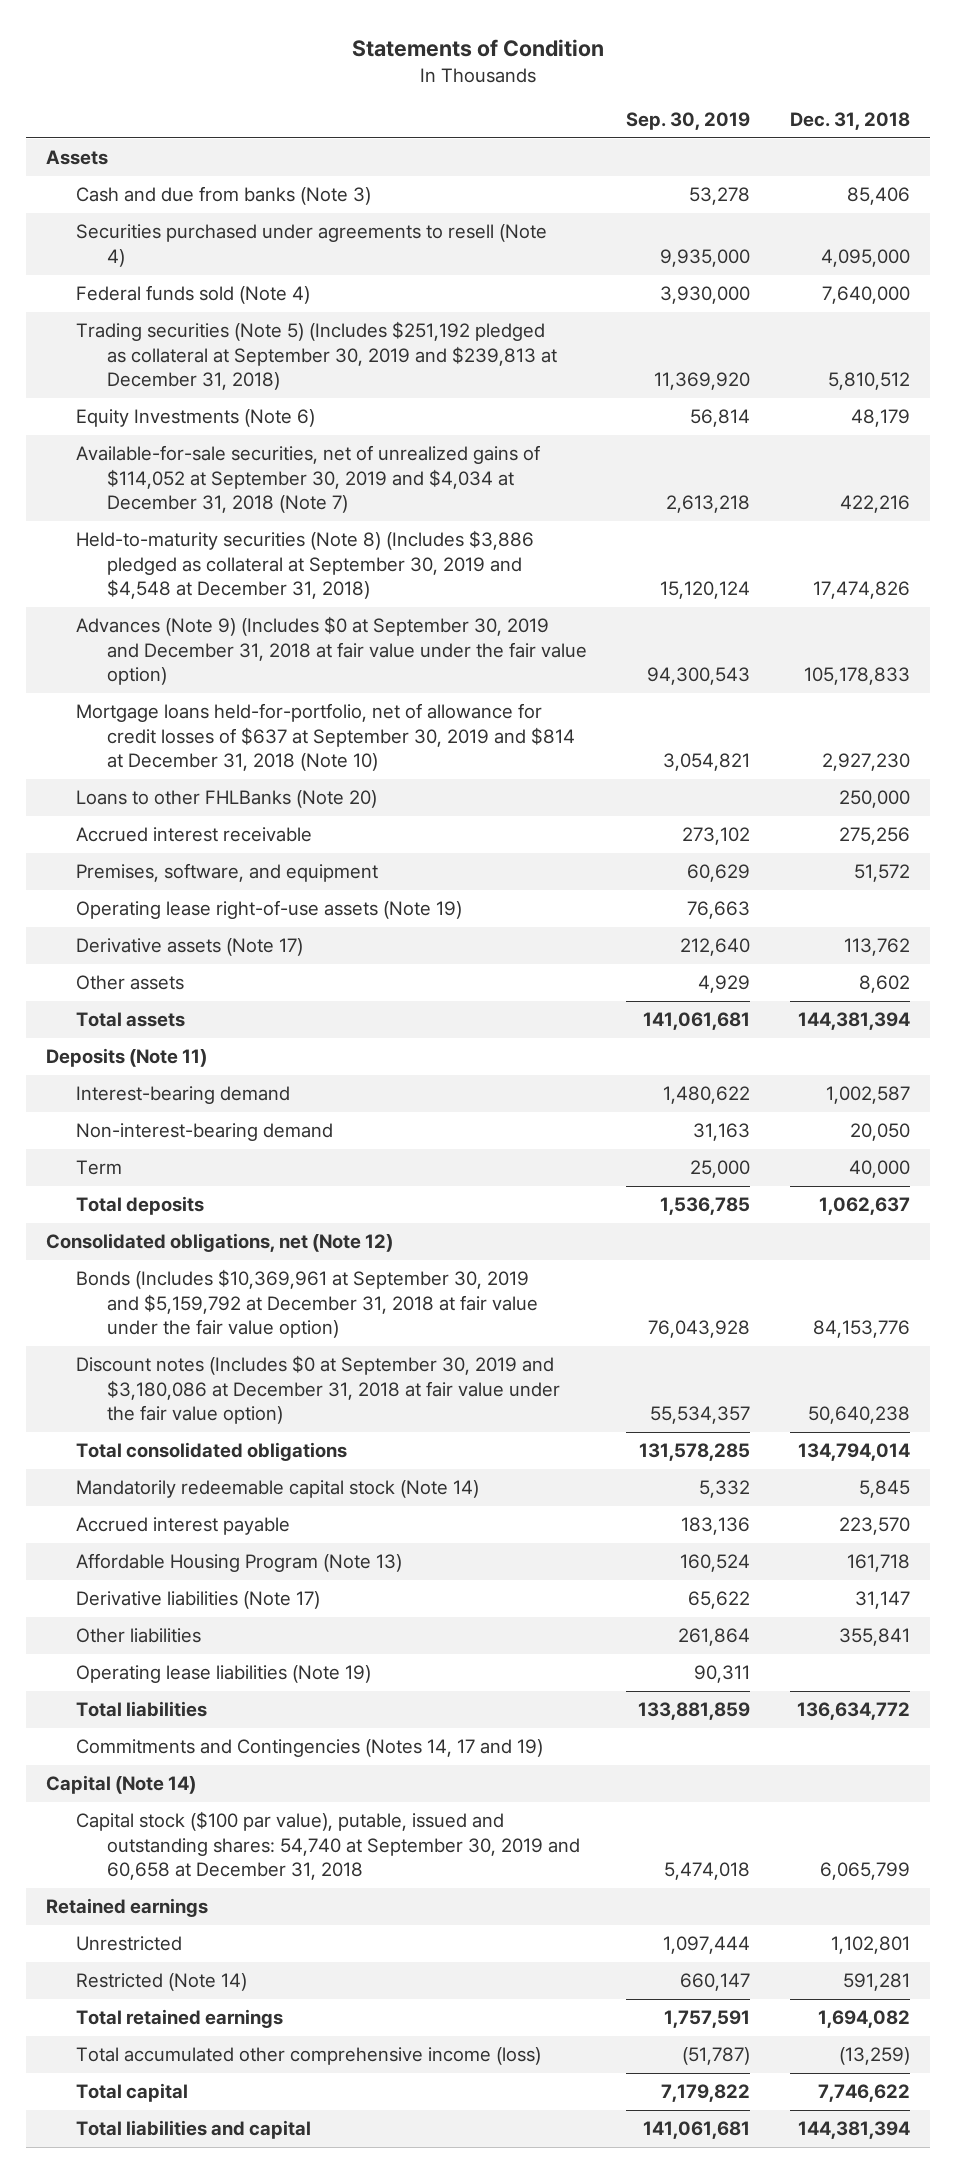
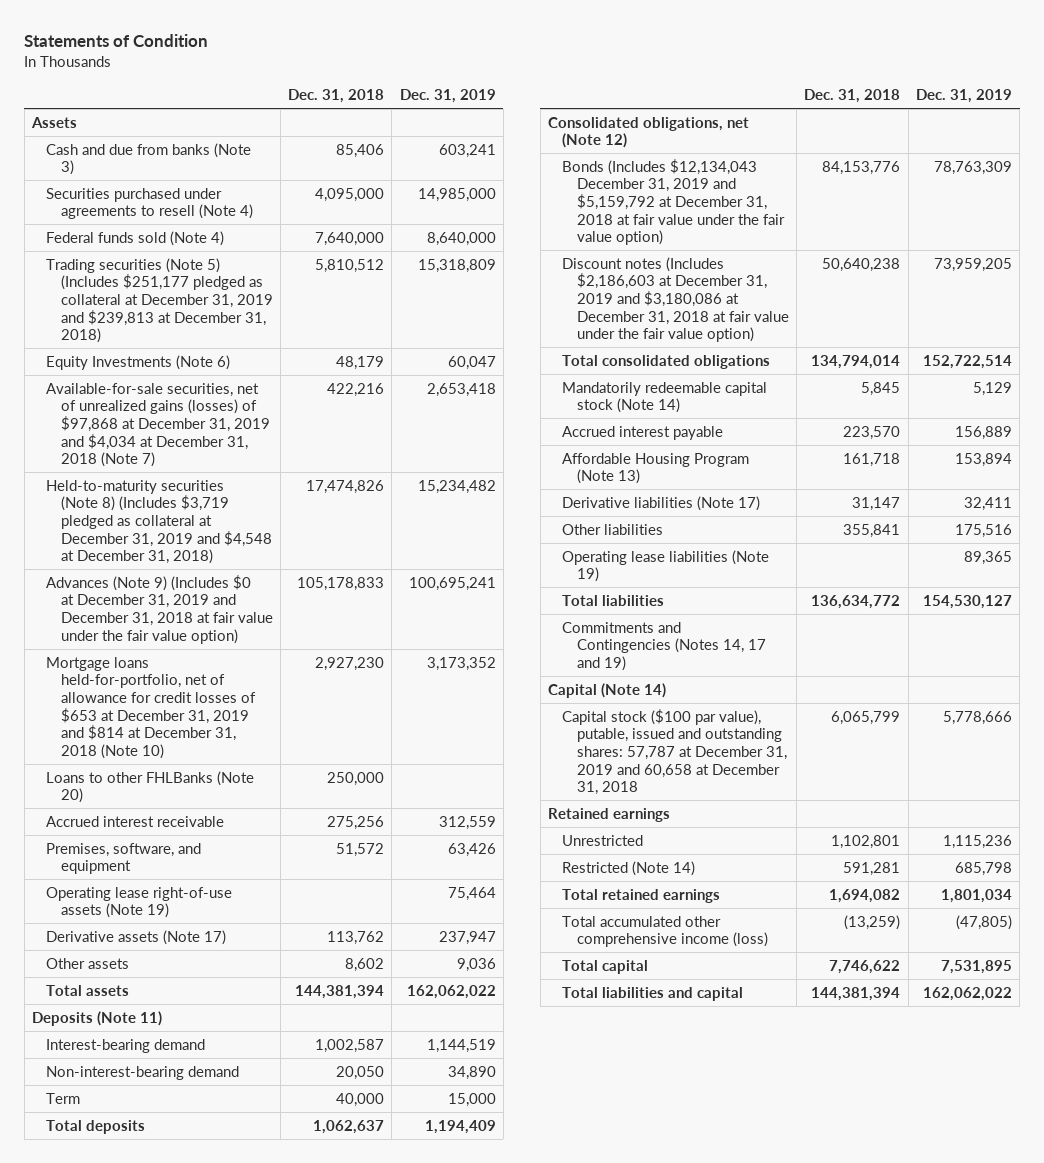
- | Sep. 30, 2019 | Dec. 31, 2018
+ | Dec. 31, 2018 | Dec. 31, 2019
- Trading securities (Note 5) (Includes $251,192 pledged as collateral at September 30, 2019 and $239,813 at December 31, 2018) | 11,369,920 | 5,810,512
+ Trading securities (Note 5) (Includes $251,177 pledged as collateral at December 31, 2019 and $239,813 at December 31, 2018) | 5,810,512 | 15,318,809
- Available-for-sale securities, net of unrealized gains of $114,052 at September 30, 2019 and $4,034 at December 31, 2018 (Note 7) | 2,613,218 | 422,216
- Held-to-maturity securities (Note 8) (Includes $3,886 pledged as collateral at September 30, 2019 and $4,548 at December 31, 2018) | 15,120,124 | 17,474,826
- Advances (Note 9) (Includes $0 at September 30, 2019 and December 31, 2018 at fair value under the fair value option) | 94,300,543 | 105,178,833
- Mortgage loans held-for-portfolio, net of allowance for credit losses of $637 at September 30, 2019 and $814 at December 31, 2018 (Note 10) | 3,054,821 | 2,927,230
+ Available-for-sale securities, net of unrealized gains (losses) of $97,868 at December 31, 2019 and $4,034 at December 31, 2018 (Note 7) | 422,216 | 2,653,418
+ Held-to-maturity securities (Note 8) (Includes $3,719 pledged as collateral at December 31, 2019 and $4,548 at December 31, 2018) | 17,474,826 | 15,234,482
+ Advances (Note 9) (Includes $0 at December 31, 2019 and December 31, 2018 at fair value under the fair value option) | 105,178,833 | 100,695,241
+ Mortgage loans held-for-portfolio, net of allowance for credit losses of $653 at December 31, 2019 and $814 at December 31, 2018 (Note 10) | 2,927,230 | 3,173,352
- Bonds (Includes $10,369,961 at September 30, 2019 and $5,159,792 at December 31, 2018 at fair value under the fair value option) | 76,043,928 | 84,153,776
- Discount notes (Includes $0 at September 30, 2019 and $3,180,086 at December 31, 2018 at fair value under the fair value option) | 55,534,357 | 50,640,238
+ Bonds (Includes $12,134,043 December 31, 2019 and $5,159,792 at December 31, 2018 at fair value under the fair value option) | 84,153,776 | 78,763,309
+ Discount notes (Includes $2,186,603 at December 31, 2019 and $3,180,086 at December 31, 2018 at fair value under the fair value option) | 50,640,238 | 73,959,205
- Capital stock ($100 par value), putable, issued and outstanding shares: 54,740 at September 30, 2019 and 60,658 at December 31, 2018 | 5,474,018 | 6,065,799
+ Capital stock ($100 par value), putable, issued and outstanding shares: 57,787 at December 31, 2019 and 60,658 at December 31, 2018 | 6,065,799 | 5,778,666

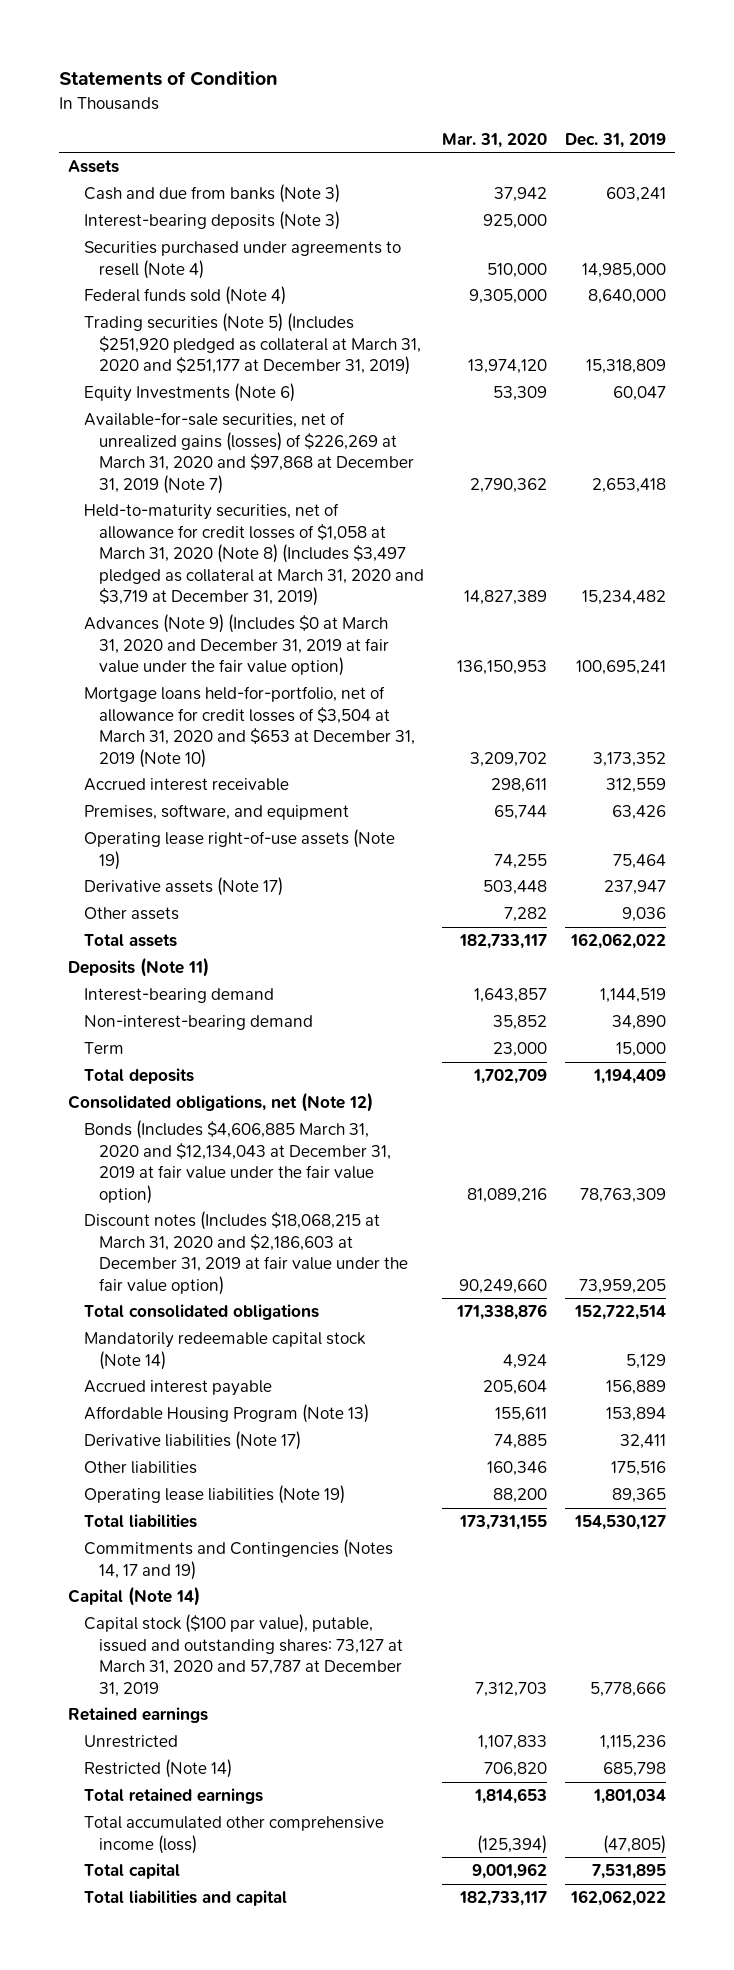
- | Dec. 31, 2018 | Dec. 31, 2019
+ | Mar. 31, 2020 | Dec. 31, 2019
+ Interest-bearing deposits (Note 3) | 925,000 |
- Trading securities (Note 5) (Includes $251,177 pledged as collateral at December 31, 2019 and $239,813 at December 31, 2018) | 5,810,512 | 15,318,809
+ Trading securities (Note 5) (Includes $251,920 pledged as collateral at March 31, 2020 and $251,177 at December 31, 2019) | 13,974,120 | 15,318,809
- Available-for-sale securities, net of unrealized gains (losses) of $97,868 at December 31, 2019 and $4,034 at December 31, 2018 (Note 7) | 422,216 | 2,653,418
- Held-to-maturity securities (Note 8) (Includes $3,719 pledged as collateral at December 31, 2019 and $4,548 at December 31, 2018) | 17,474,826 | 15,234,482
- Advances (Note 9) (Includes $0 at December 31, 2019 and December 31, 2018 at fair value under the fair value option) | 105,178,833 | 100,695,241
- Mortgage loans held-for-portfolio, net of allowance for credit losses of $653 at December 31, 2019 and $814 at December 31, 2018 (Note 10) | 2,927,230 | 3,173,352
- Loans to other FHLBanks (Note 20) | 250,000 |
+ Available-for-sale securities, net of unrealized gains (losses) of $226,269 at March 31, 2020 and $97,868 at December 31, 2019 (Note 7) | 2,790,362 | 2,653,418
+ Held-to-maturity securities, net of allowance for credit losses of $1,058 at March 31, 2020 (Note 8) (Includes $3,497 pledged as collateral at March 31, 2020 and $3,719 at December 31, 2019) | 14,827,389 | 15,234,482
+ Advances (Note 9) (Includes $0 at March 31, 2020 and December 31, 2019 at fair value under the fair value option) | 136,150,953 | 100,695,241
+ Mortgage loans held-for-portfolio, net of allowance for credit losses of $3,504 at March 31, 2020 and $653 at December 31, 2019 (Note 10) | 3,209,702 | 3,173,352
- Bonds (Includes $12,134,043 December 31, 2019 and $5,159,792 at December 31, 2018 at fair value under the fair value option) | 84,153,776 | 78,763,309
- Discount notes (Includes $2,186,603 at December 31, 2019 and $3,180,086 at December 31, 2018 at fair value under the fair value option) | 50,640,238 | 73,959,205
+ Bonds (Includes $4,606,885 March 31, 2020 and $12,134,043 at December 31, 2019 at fair value under the fair value option) | 81,089,216 | 78,763,309
+ Discount notes (Includes $18,068,215 at March 31, 2020 and $2,186,603 at December 31, 2019 at fair value under the fair value option) | 90,249,660 | 73,959,205
- Capital stock ($100 par value), putable, issued and outstanding shares: 57,787 at December 31, 2019 and 60,658 at December 31, 2018 | 6,065,799 | 5,778,666
+ Capital stock ($100 par value), putable, issued and outstanding shares: 73,127 at March 31, 2020 and 57,787 at December 31, 2019 | 7,312,703 | 5,778,666

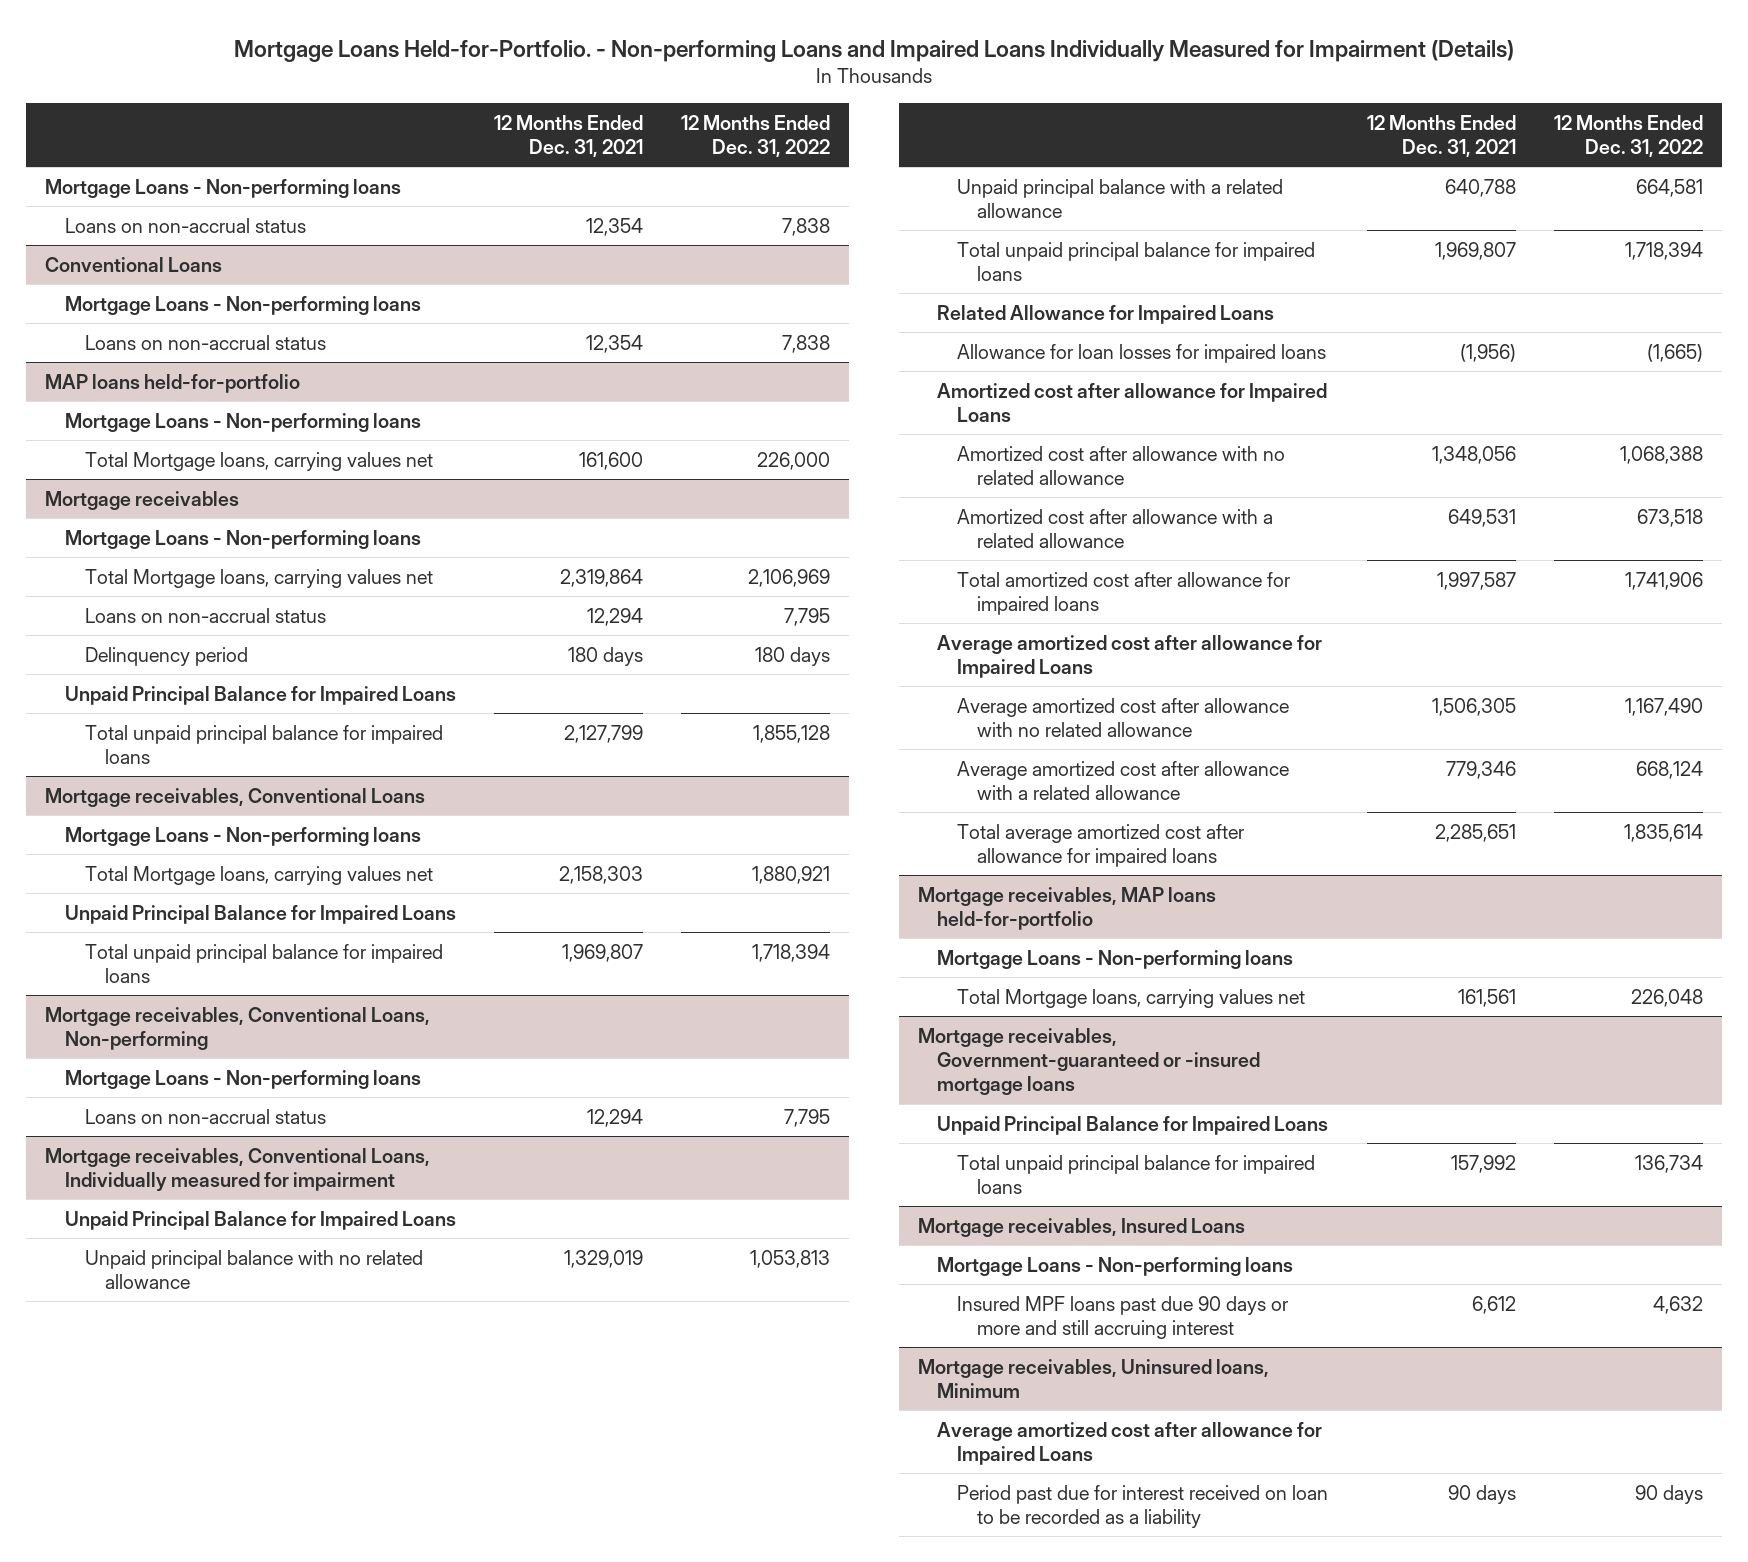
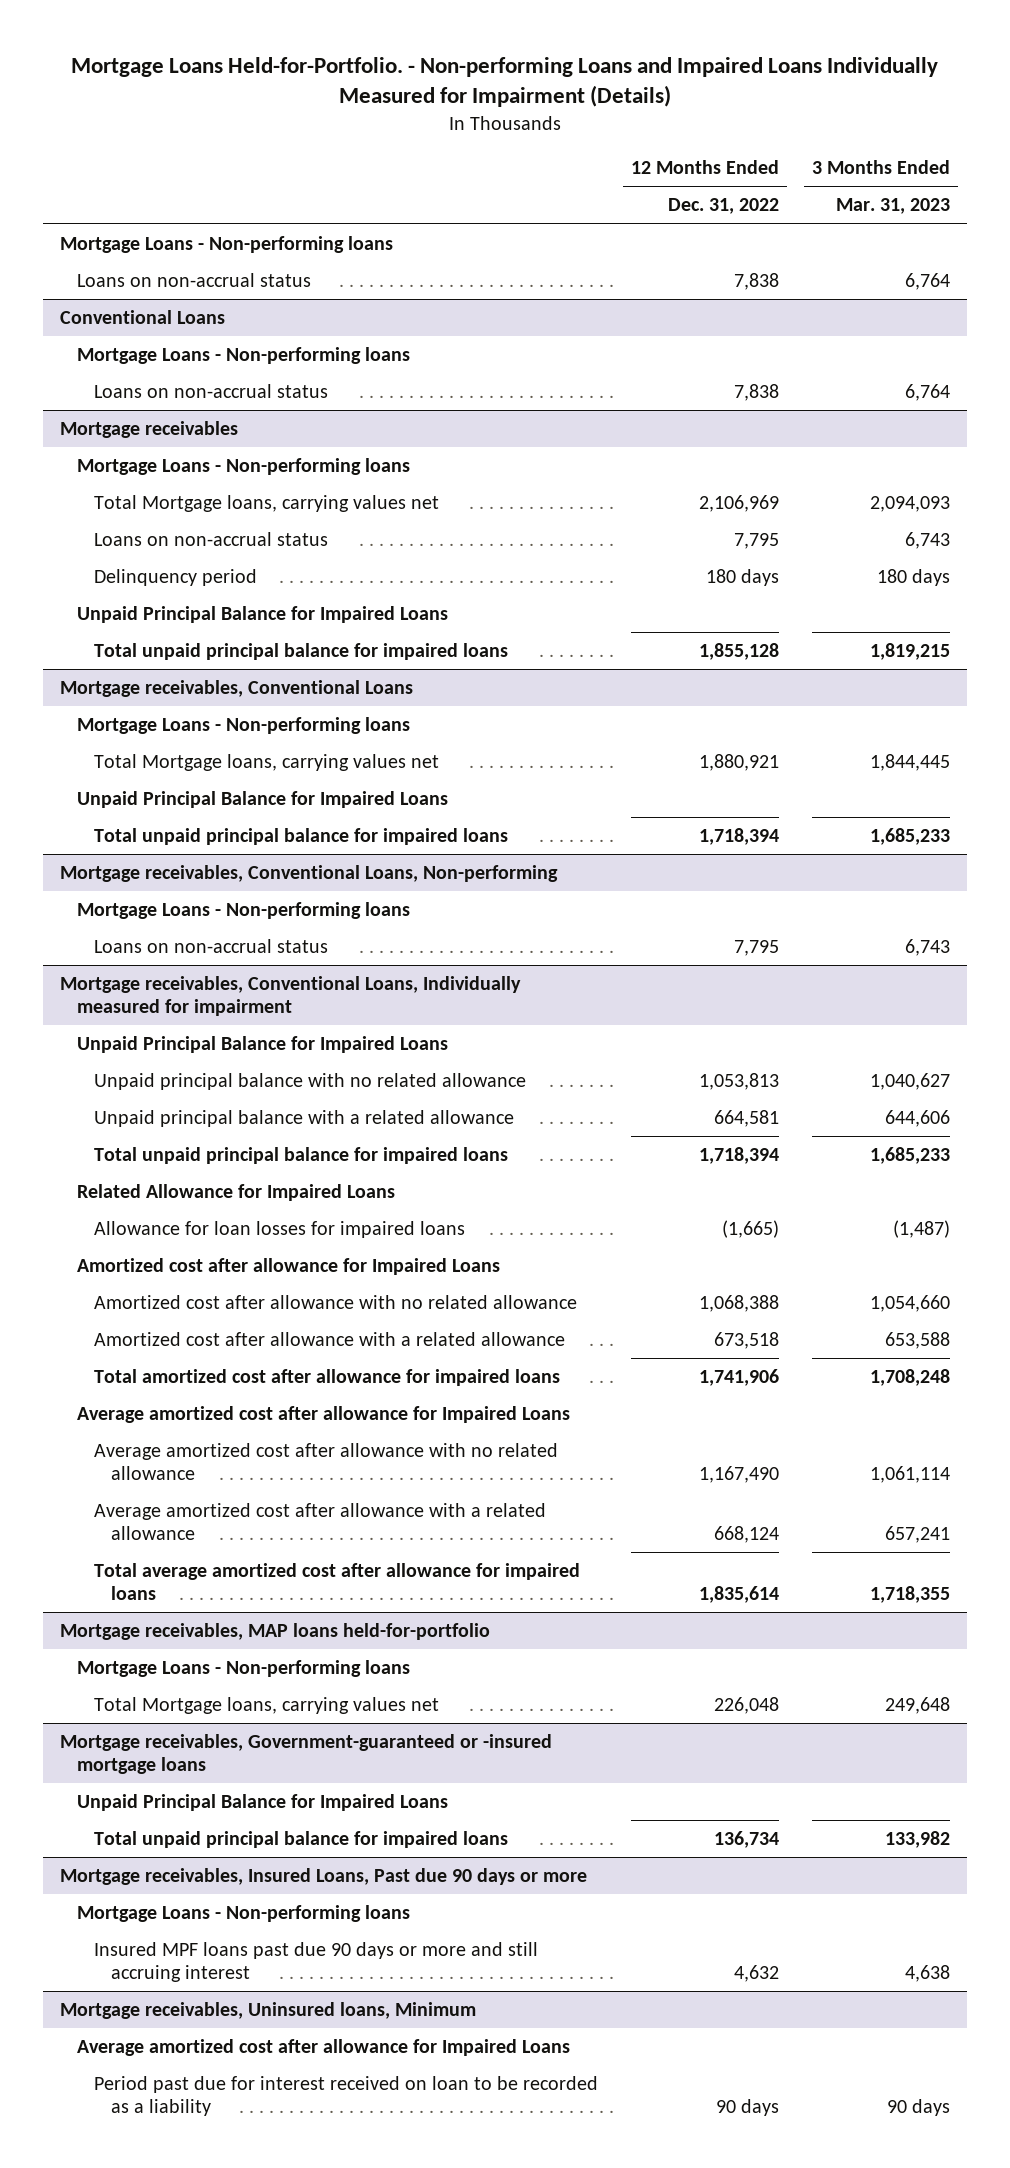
- | 12 Months Ended Dec. 31, 2021 | 12 Months Ended Dec. 31, 2022
+ | 12 Months Ended Dec. 31, 2022 | 3 Months Ended Mar. 31, 2023
- MAP loans held-for-portfolio
- Mortgage Loans - Non-performing loans
- Total Mortgage loans, carrying values net | 161,600 | 226,000
- Mortgage receivables, Insured Loans
+ Mortgage receivables, Insured Loans, Past due 90 days or more

